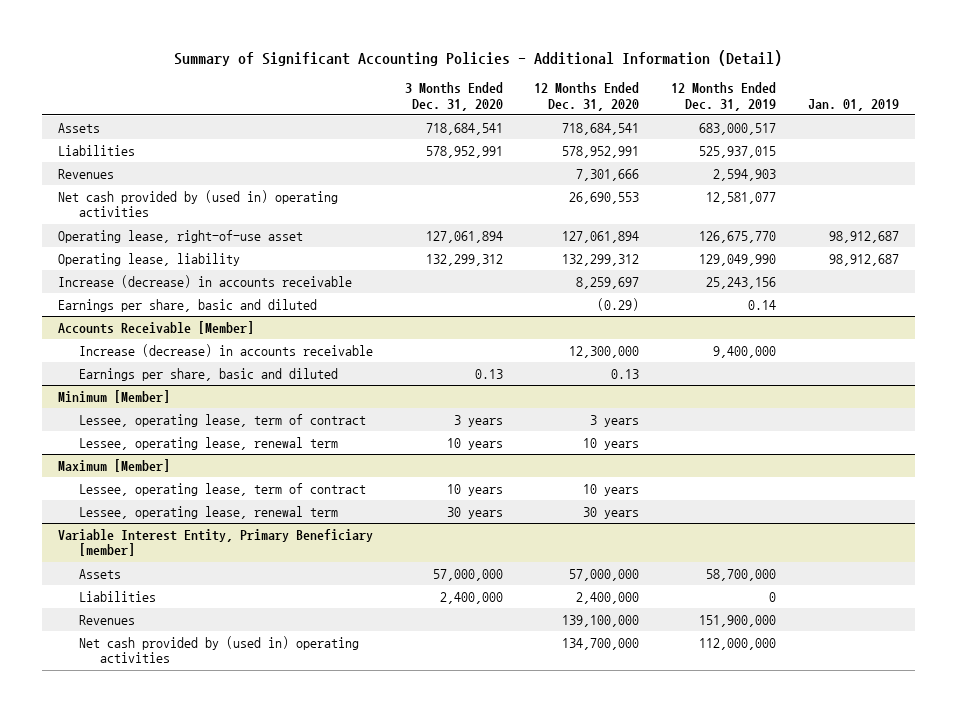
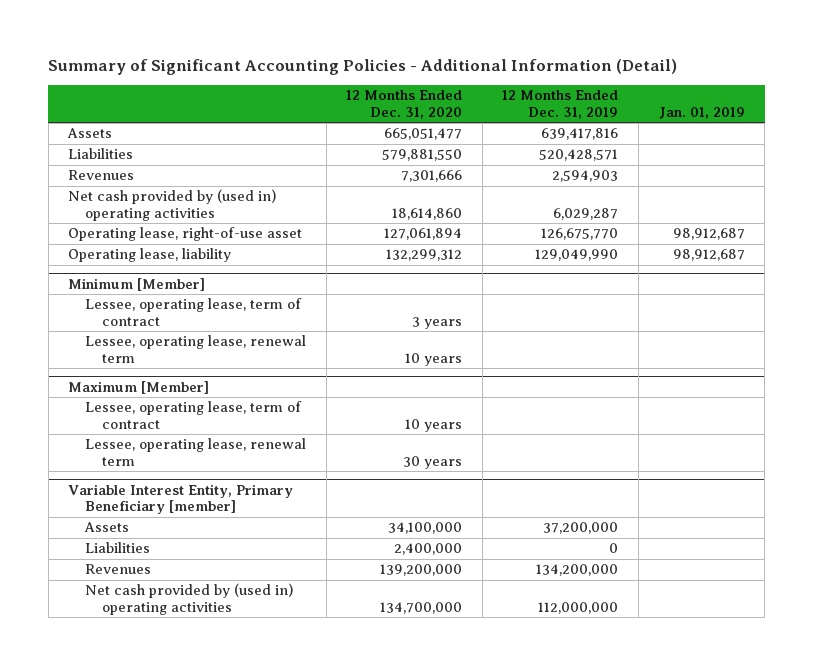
- | 3 Months Ended Dec. 31, 2020 | 12 Months Ended Dec. 31, 2020 | 12 Months Ended Dec. 31, 2019 | Jan. 01, 2019
+ | 12 Months Ended Dec. 31, 2020 | 12 Months Ended Dec. 31, 2019 | Jan. 01, 2019
- Assets | 718,684,541 | 718,684,541 | 683,000,517 |
- Liabilities | 578,952,991 | 578,952,991 | 525,937,015 |
+ Assets | 665,051,477 | 639,417,816 |
+ Liabilities | 579,881,550 | 520,428,571 |
- Net cash provided by (used in) operating activities | | 26,690,553 | 12,581,077 |
+ Net cash provided by (used in) operating activities | 18,614,860 | 6,029,287 |
- Increase (decrease) in accounts receivable | | 8,259,697 | 25,243,156 |
- Earnings per share, basic and diluted | | (0.29) | 0.14 |
- Accounts Receivable [Member]
- Increase (decrease) in accounts receivable | | 12,300,000 | 9,400,000 |
- Earnings per share, basic and diluted | 0.13 | 0.13 | |
@ Variable Interest Entity, Primary Beneficiary [member]
- Assets | 57,000,000 | 57,000,000 | 58,700,000 |
+ Assets | 34,100,000 | 37,200,000 |
- Revenues | | 139,100,000 | 151,900,000 |
+ Revenues | 139,200,000 | 134,200,000 |

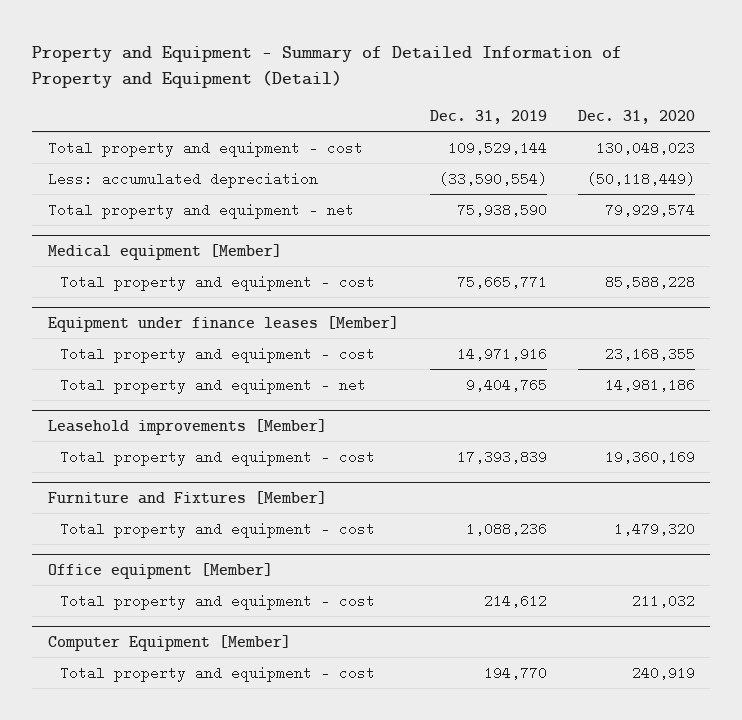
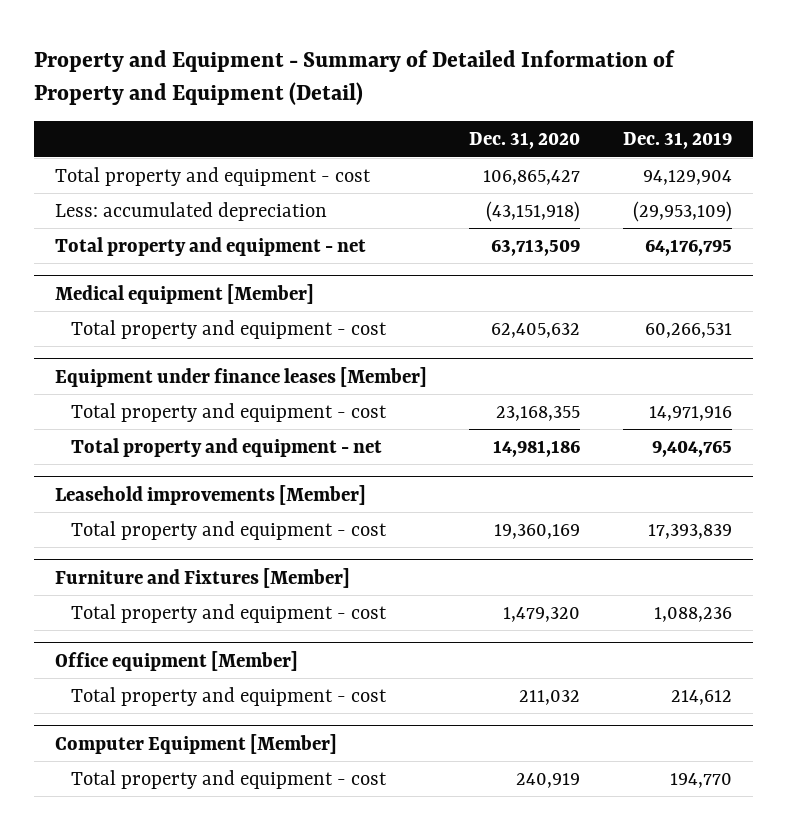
- | Dec. 31, 2019 | Dec. 31, 2020
+ | Dec. 31, 2020 | Dec. 31, 2019
- Total property and equipment - cost | 109,529,144 | 130,048,023
- Less: accumulated depreciation | (33,590,554) | (50,118,449)
- Total property and equipment - net | 75,938,590 | 79,929,574
+ Total property and equipment - cost | 106,865,427 | 94,129,904
+ Less: accumulated depreciation | (43,151,918) | (29,953,109)
+ Total property and equipment - net | 63,713,509 | 64,176,795
@ Medical equipment [Member]
- Total property and equipment - cost | 75,665,771 | 85,588,228
+ Total property and equipment - cost | 62,405,632 | 60,266,531

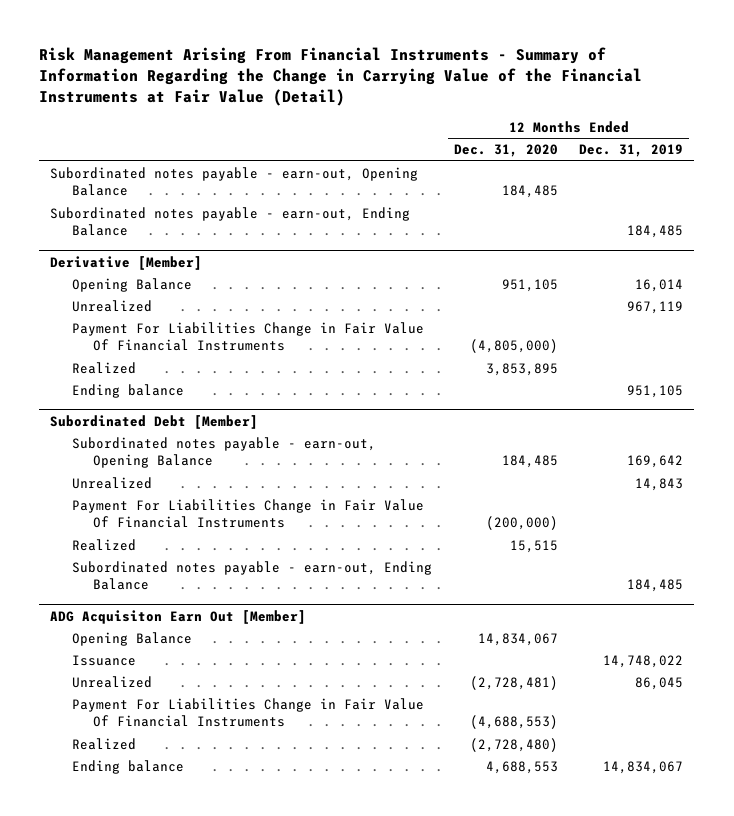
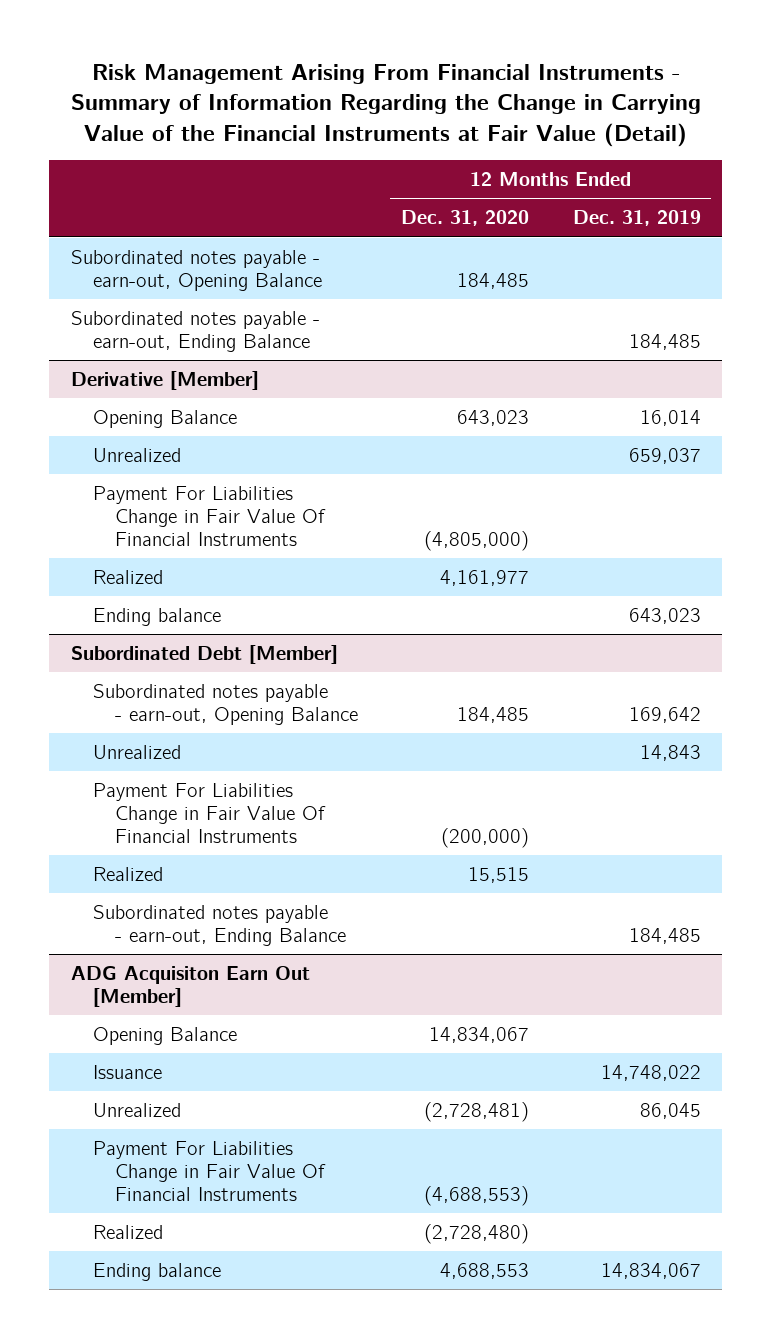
@ Derivative [Member]
- Opening Balance | 951,105 | 16,014
- Unrealized | | 967,119
+ Opening Balance | 643,023 | 16,014
+ Unrealized | | 659,037
- Realized | 3,853,895 |
- Ending balance | | 951,105
+ Realized | 4,161,977 |
+ Ending balance | | 643,023

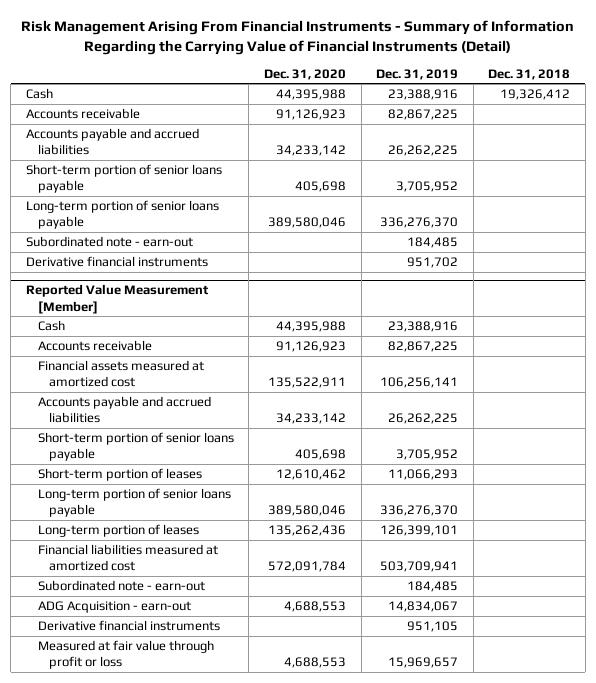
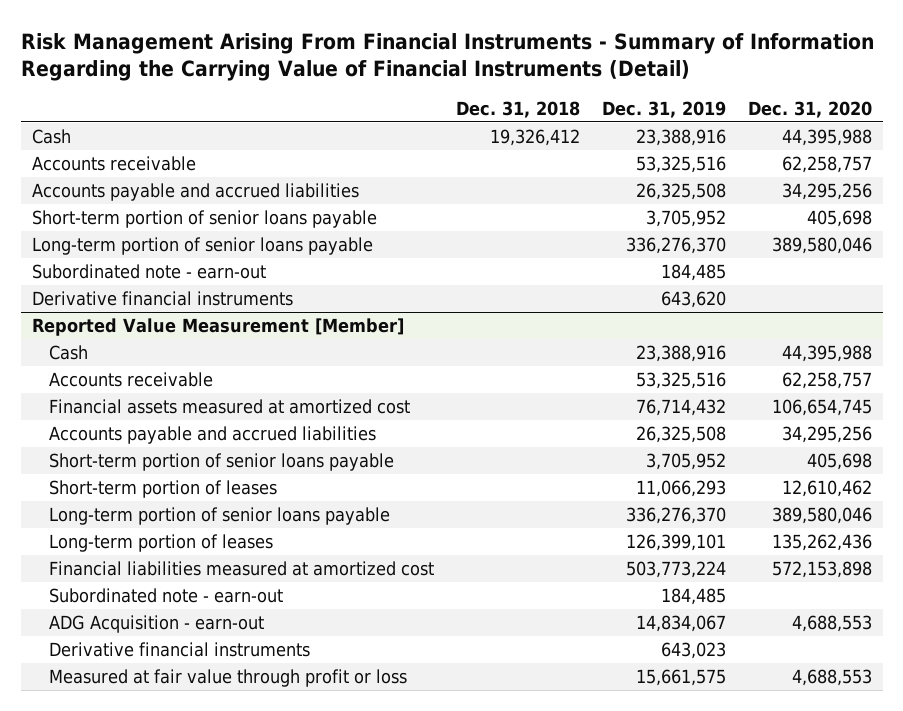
- | Dec. 31, 2020 | Dec. 31, 2019 | Dec. 31, 2018
+ | Dec. 31, 2018 | Dec. 31, 2019 | Dec. 31, 2020
- Accounts receivable | 91,126,923 | 82,867,225 |
- Accounts payable and accrued liabilities | 34,233,142 | 26,262,225 |
+ Accounts receivable | | 53,325,516 | 62,258,757
+ Accounts payable and accrued liabilities | | 26,325,508 | 34,295,256
- Derivative financial instruments | | 951,702 |
+ Derivative financial instruments | | 643,620 |
@ Reported Value Measurement [Member]
- Accounts receivable | 91,126,923 | 82,867,225 |
- Financial assets measured at amortized cost | 135,522,911 | 106,256,141 |
- Accounts payable and accrued liabilities | 34,233,142 | 26,262,225 |
+ Accounts receivable | | 53,325,516 | 62,258,757
+ Financial assets measured at amortized cost | | 76,714,432 | 106,654,745
+ Accounts payable and accrued liabilities | | 26,325,508 | 34,295,256
- Financial liabilities measured at amortized cost | 572,091,784 | 503,709,941 |
+ Financial liabilities measured at amortized cost | | 503,773,224 | 572,153,898
- Derivative financial instruments | | 951,105 |
- Measured at fair value through profit or loss | 4,688,553 | 15,969,657 |
+ Derivative financial instruments | | 643,023 |
+ Measured at fair value through profit or loss | | 15,661,575 | 4,688,553

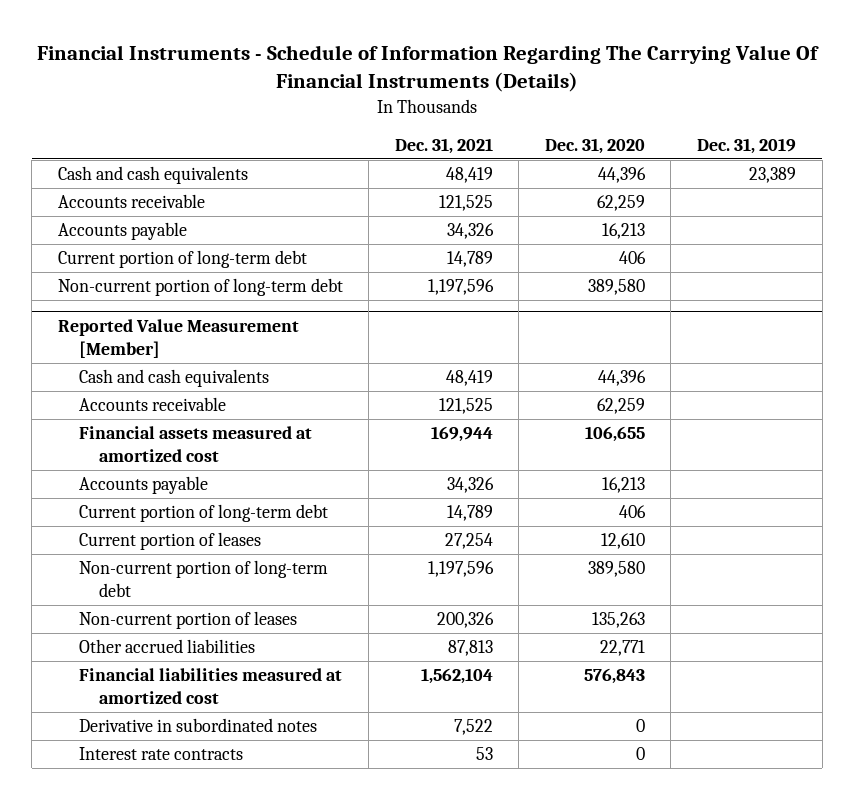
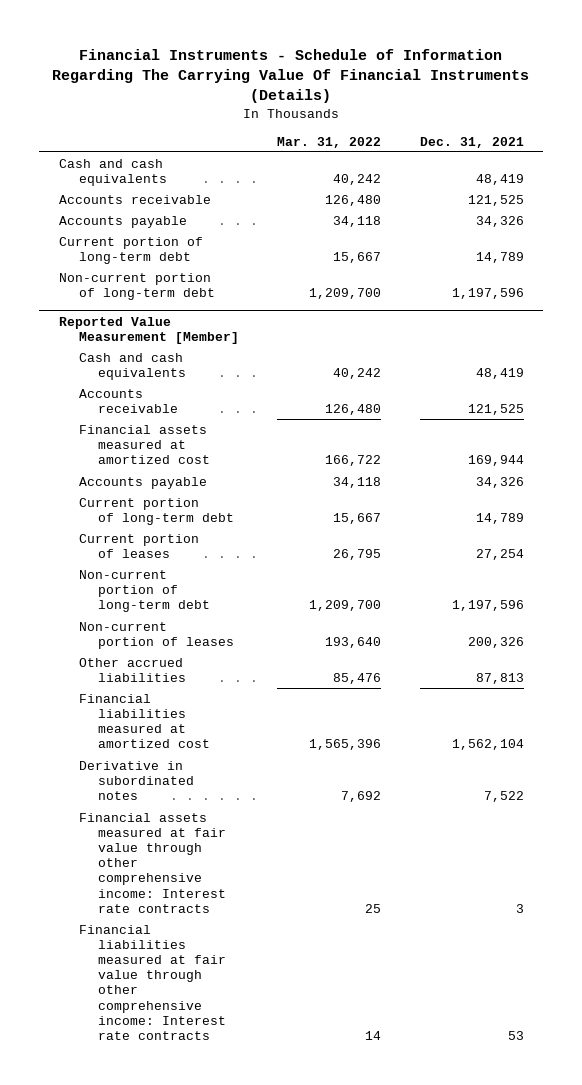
- | Dec. 31, 2021 | Dec. 31, 2020 | Dec. 31, 2019
+ | Mar. 31, 2022 | Dec. 31, 2021
@ Reported Value Measurement [Member]
- Interest rate contracts | 53 | 0 |
+ Financial assets measured at fair value through other comprehensive income: Interest rate contracts | 25 | 3
+ Financial liabilities measured at fair value through other comprehensive income: Interest rate contracts | 14 | 53

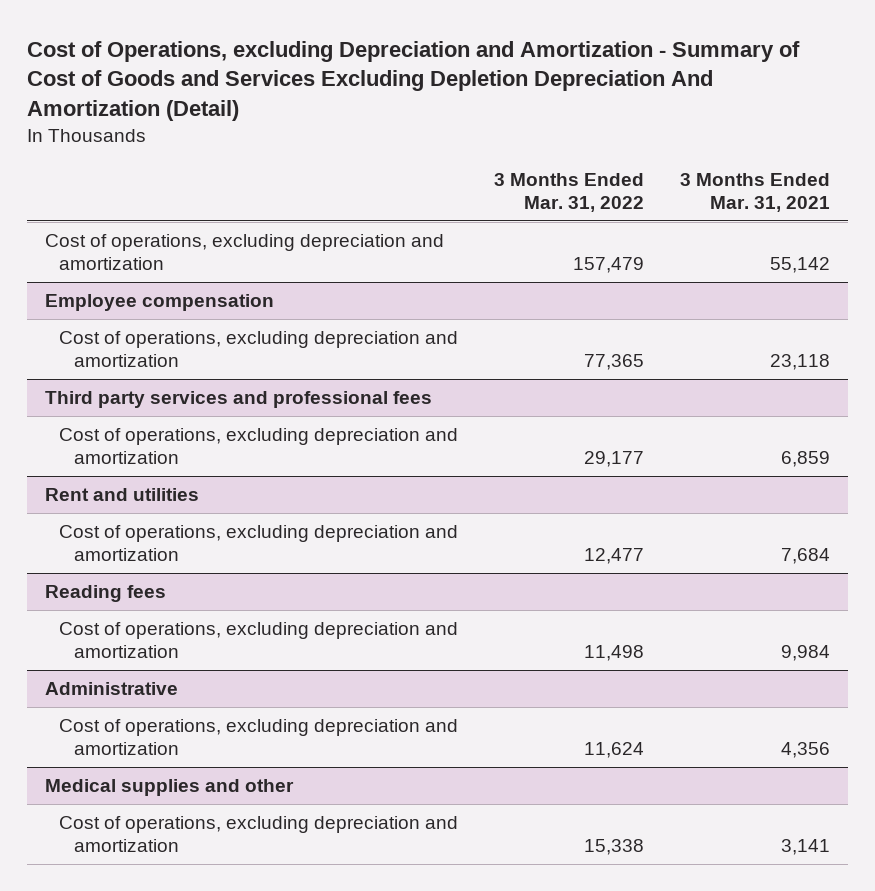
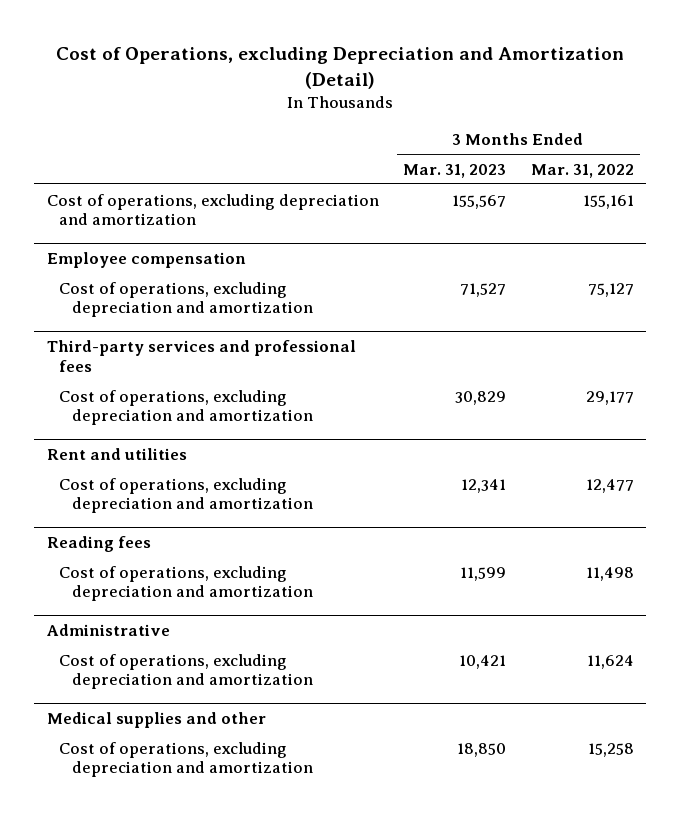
- Cost of Operations, excluding Depreciation and Amortization - Summary of Cost of Goods and Services Excluding Depletion Depreciation And Amortization (Detail)
+ Cost of Operations, excluding Depreciation and Amortization (Detail)
- | 3 Months Ended Mar. 31, 2022 | 3 Months Ended Mar. 31, 2021
+ | 3 Months Ended Mar. 31, 2023 | 3 Months Ended Mar. 31, 2022
- Cost of operations, excluding depreciation and amortization | 157,479 | 55,142
+ Cost of operations, excluding depreciation and amortization | 155,567 | 155,161
@ Employee compensation
- Cost of operations, excluding depreciation and amortization | 77,365 | 23,118
- Third party services and professional fees
@ Employee compensation
+ Cost of operations, excluding depreciation and amortization | 71,527 | 75,127
+ Third-party services and professional fees
@ Medical supplies and other
- Cost of operations, excluding depreciation and amortization | 15,338 | 3,141
+ Cost of operations, excluding depreciation and amortization | 18,850 | 15,258

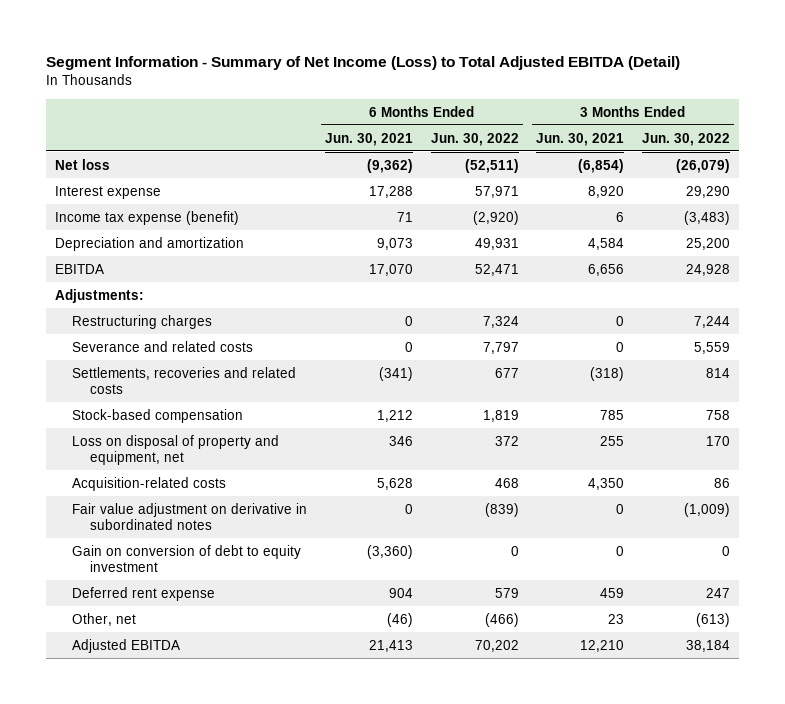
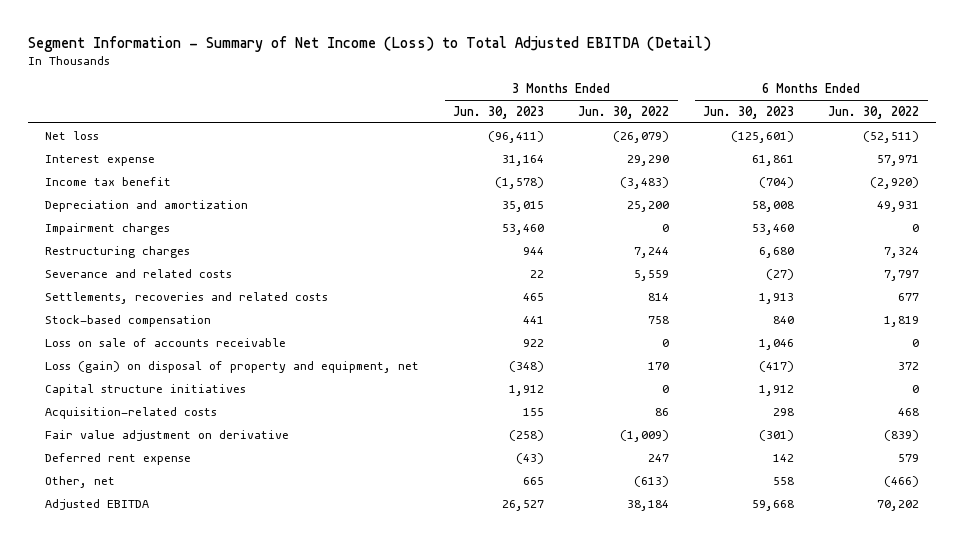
- | 6 Months Ended Jun. 30, 2021 | 6 Months Ended Jun. 30, 2022 | 3 Months Ended Jun. 30, 2021 | 3 Months Ended Jun. 30, 2022
+ | 3 Months Ended Jun. 30, 2023 | 3 Months Ended Jun. 30, 2022 | 6 Months Ended Jun. 30, 2023 | 6 Months Ended Jun. 30, 2022
- Income tax expense (benefit) | 71 | (2,920) | 6 | (3,483)
+ Income tax benefit | (1,578) | (3,483) | (704) | (2,920)
- EBITDA | 17,070 | 52,471 | 6,656 | 24,928
- Adjustments:
+ Impairment charges | 53,460 | 0 | 53,460 | 0
- Loss on disposal of property and equipment, net | 346 | 372 | 255 | 170
+ Loss on sale of accounts receivable | 922 | 0 | 1,046 | 0
+ Loss (gain) on disposal of property and equipment, net | (348) | 170 | (417) | 372
+ Capital structure initiatives | 1,912 | 0 | 1,912 | 0
- Fair value adjustment on derivative in subordinated notes | 0 | (839) | 0 | (1,009)
- Gain on conversion of debt to equity investment | (3,360) | 0 | 0 | 0
+ Fair value adjustment on derivative | (258) | (1,009) | (301) | (839)

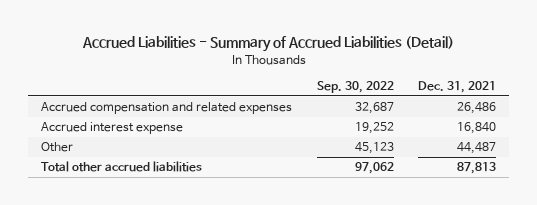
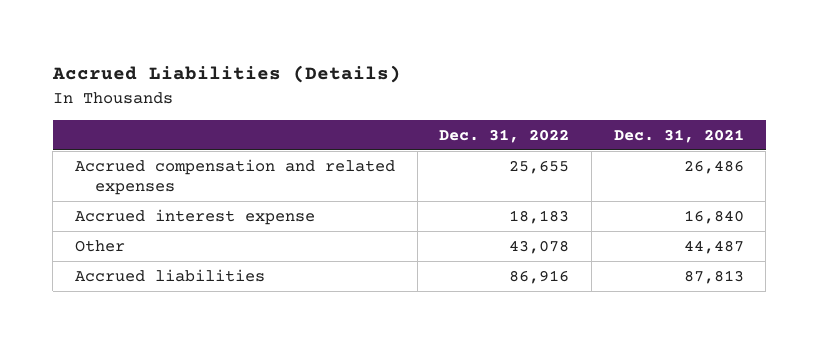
- Accrued Liabilities - Summary of Accrued Liabilities (Detail)
+ Accrued Liabilities (Details)
- | Sep. 30, 2022 | Dec. 31, 2021
+ | Dec. 31, 2022 | Dec. 31, 2021
- Total other accrued liabilities | 97,062 | 87,813
+ Accrued liabilities | 86,916 | 87,813

